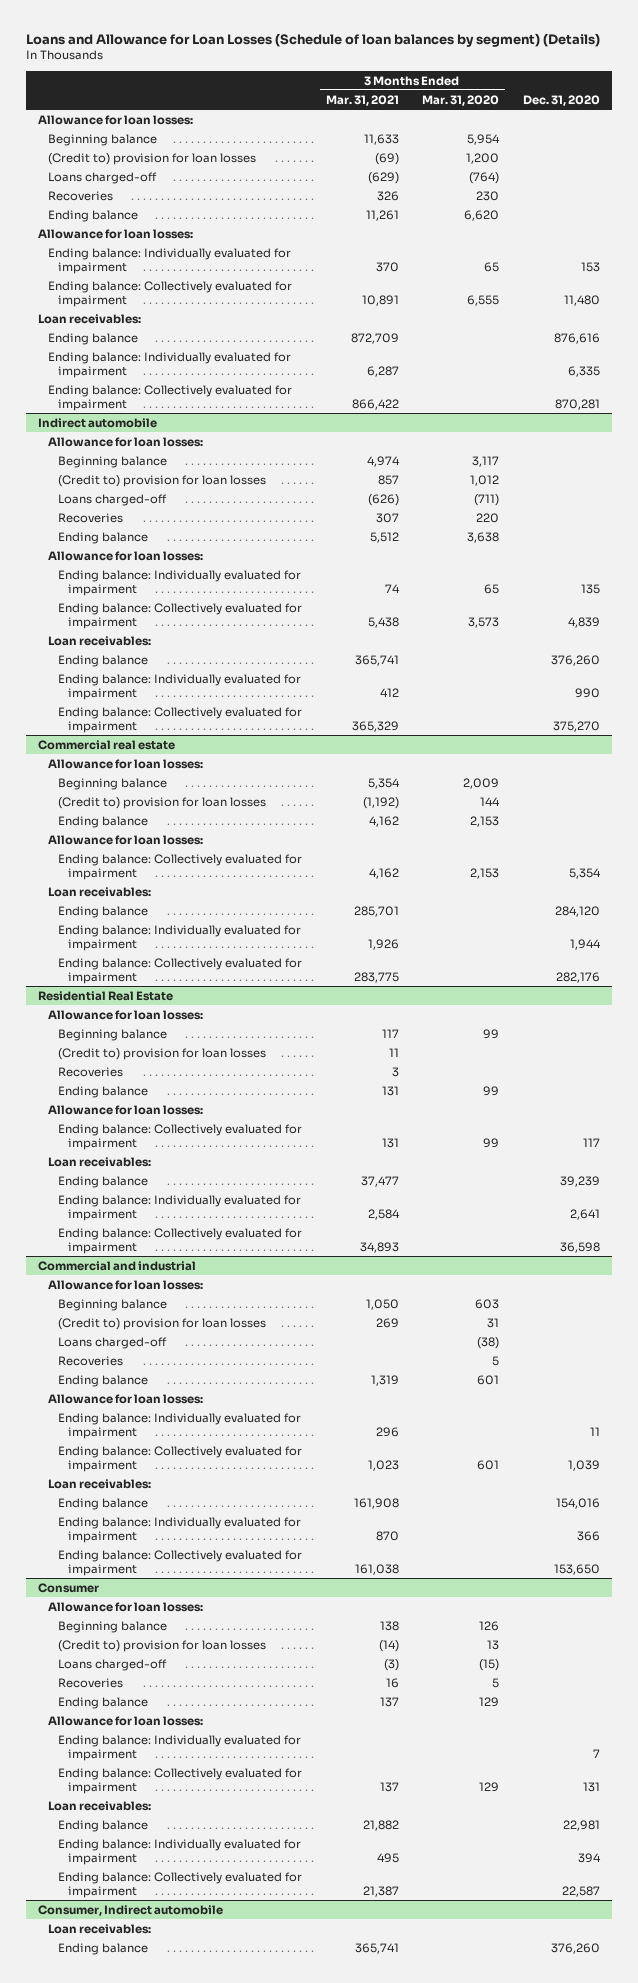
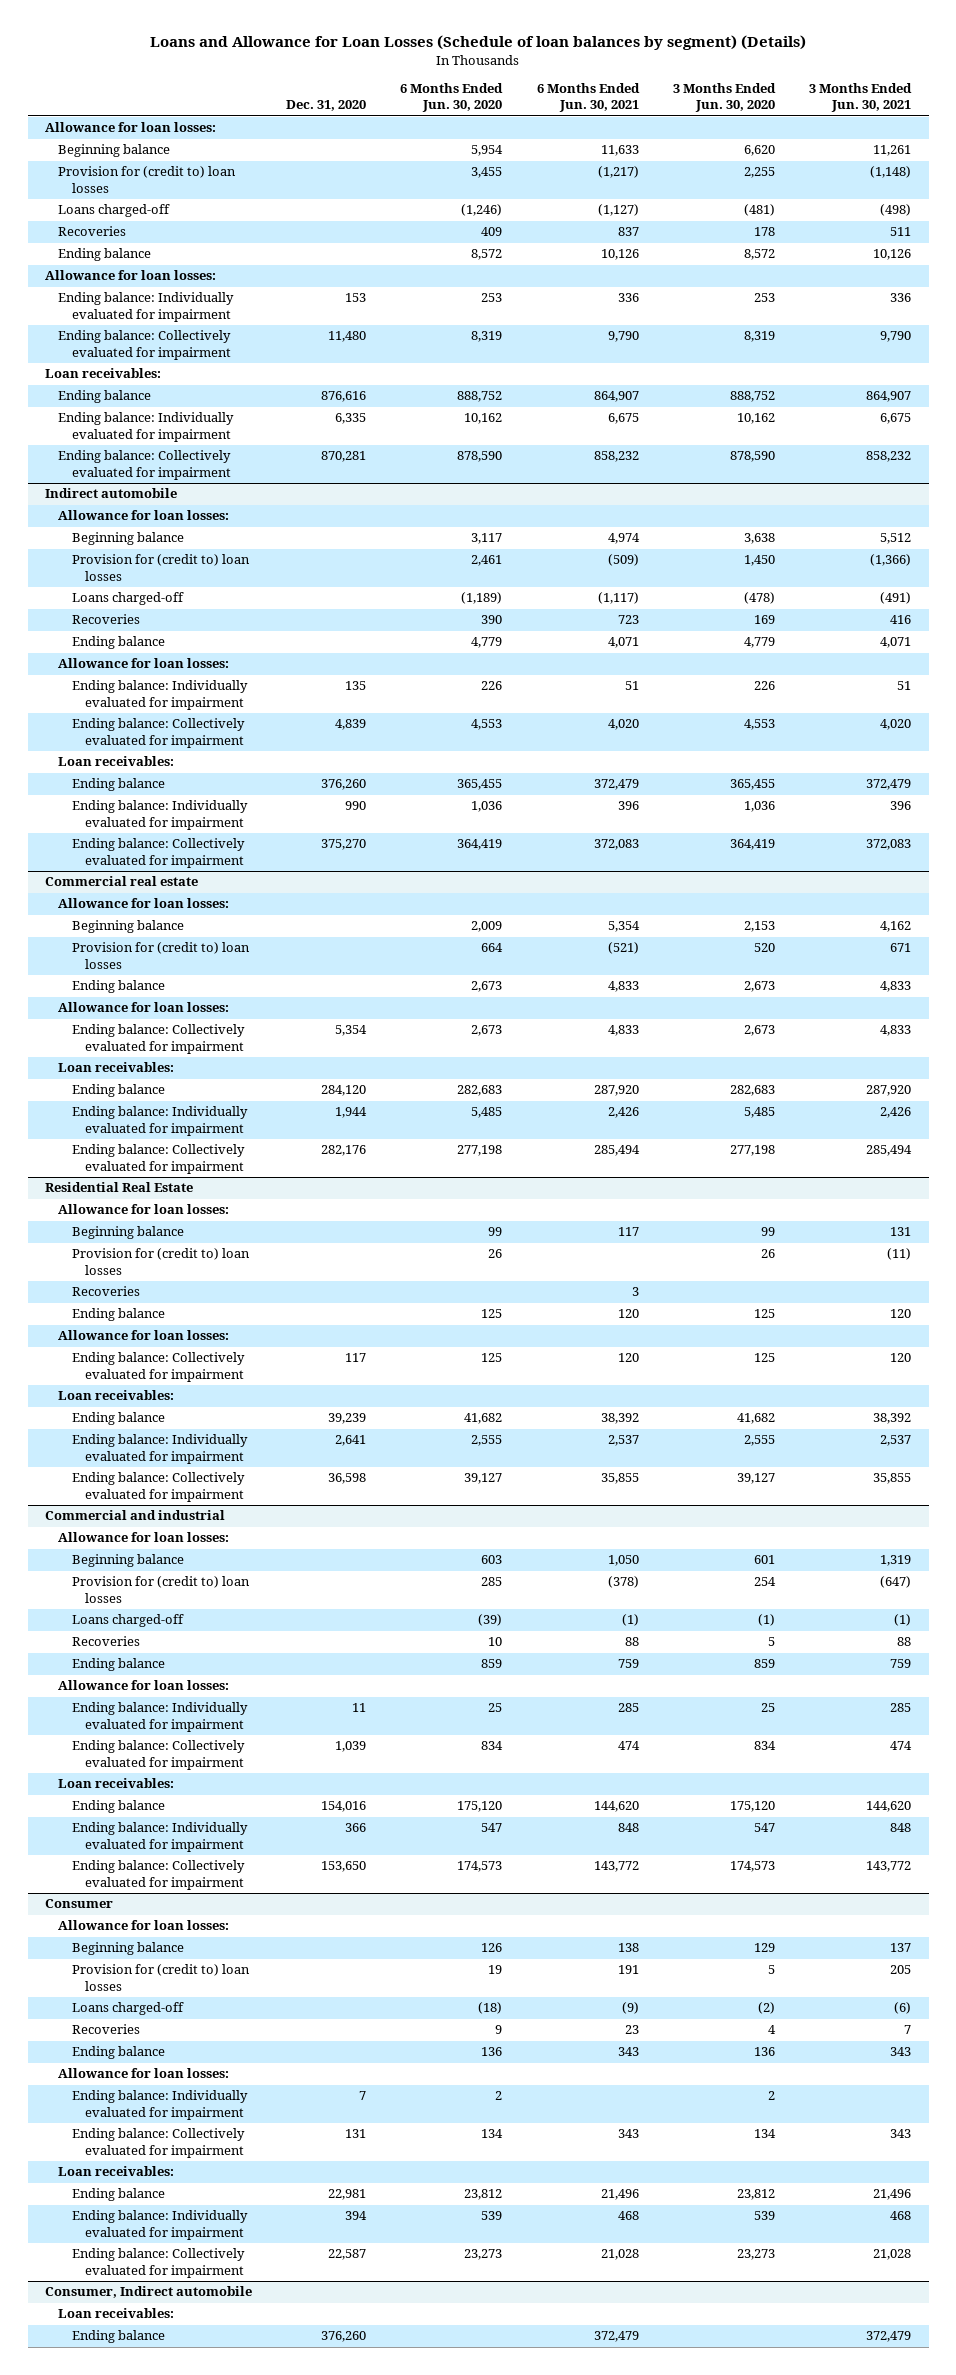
- | 3 Months Ended Mar. 31, 2021 | 3 Months Ended Mar. 31, 2020 | Dec. 31, 2020
+ | Dec. 31, 2020 | 6 Months Ended Jun. 30, 2020 | 6 Months Ended Jun. 30, 2021 | 3 Months Ended Jun. 30, 2020 | 3 Months Ended Jun. 30, 2021
- (Credit to) provision for loan losses | (69) | 1,200 |
+ Provision for (credit to) loan losses | | 3,455 | (1,217) | 2,255 | (1,148)
@ Indirect automobile
- (Credit to) provision for loan losses | 857 | 1,012 |
+ Provision for (credit to) loan losses | | 2,461 | (509) | 1,450 | (1,366)
@ Commercial real estate
- (Credit to) provision for loan losses | (1,192) | 144 |
+ Provision for (credit to) loan losses | | 664 | (521) | 520 | 671
@ Residential Real Estate
- (Credit to) provision for loan losses | 11 | |
+ Provision for (credit to) loan losses | | 26 | | 26 | (11)
@ Commercial and industrial
- (Credit to) provision for loan losses | 269 | 31 |
+ Provision for (credit to) loan losses | | 285 | (378) | 254 | (647)
@ Consumer
- (Credit to) provision for loan losses | (14) | 13 |
+ Provision for (credit to) loan losses | | 19 | 191 | 5 | 205

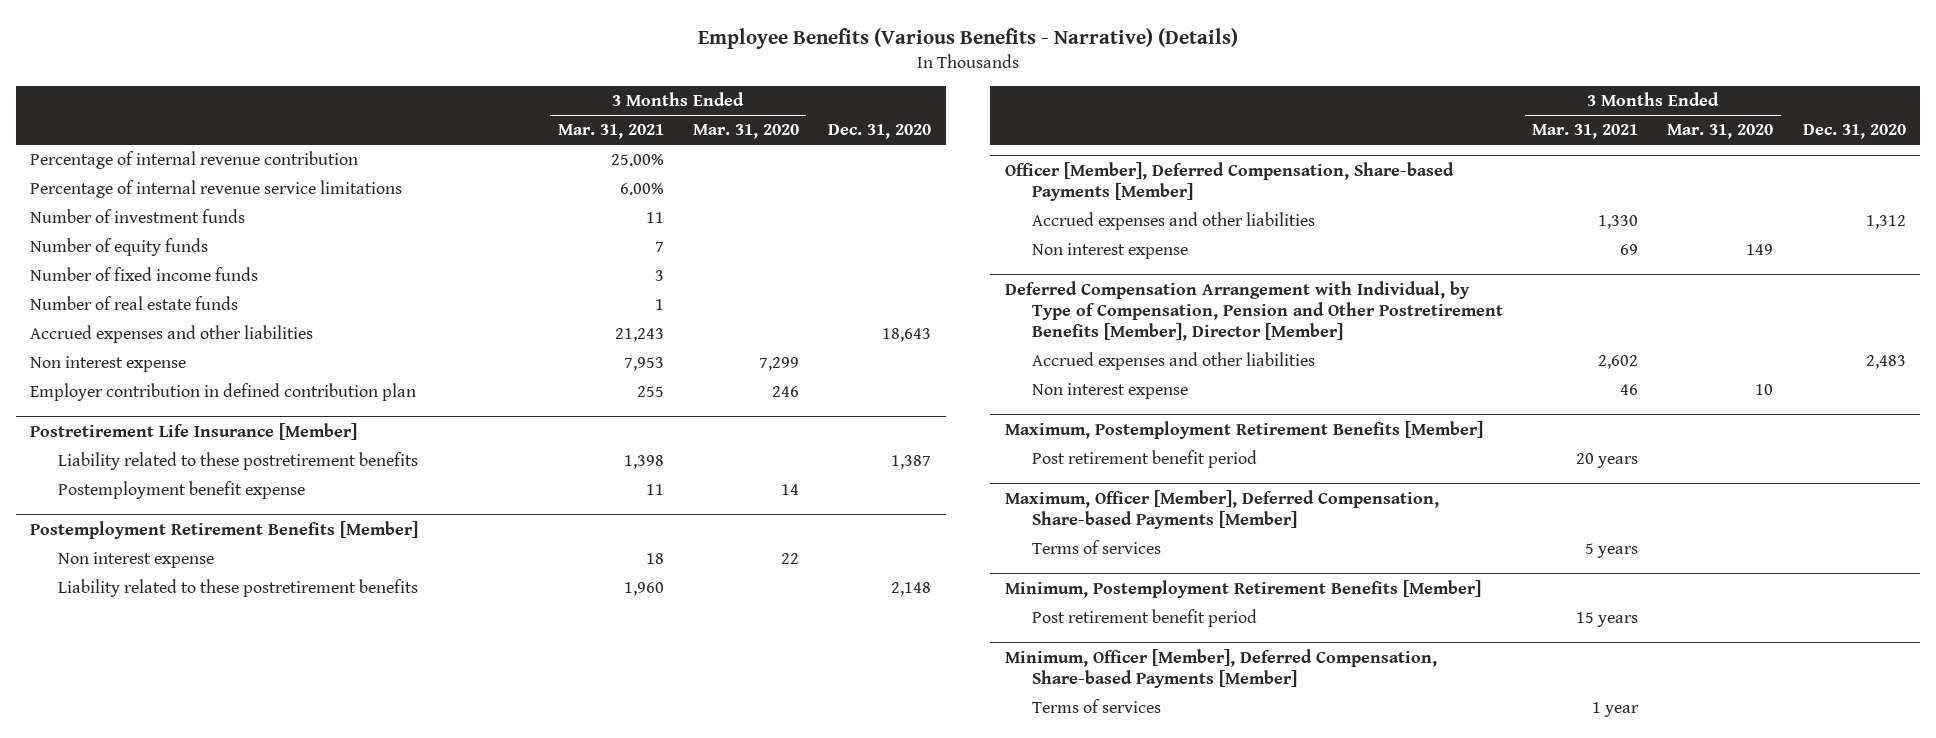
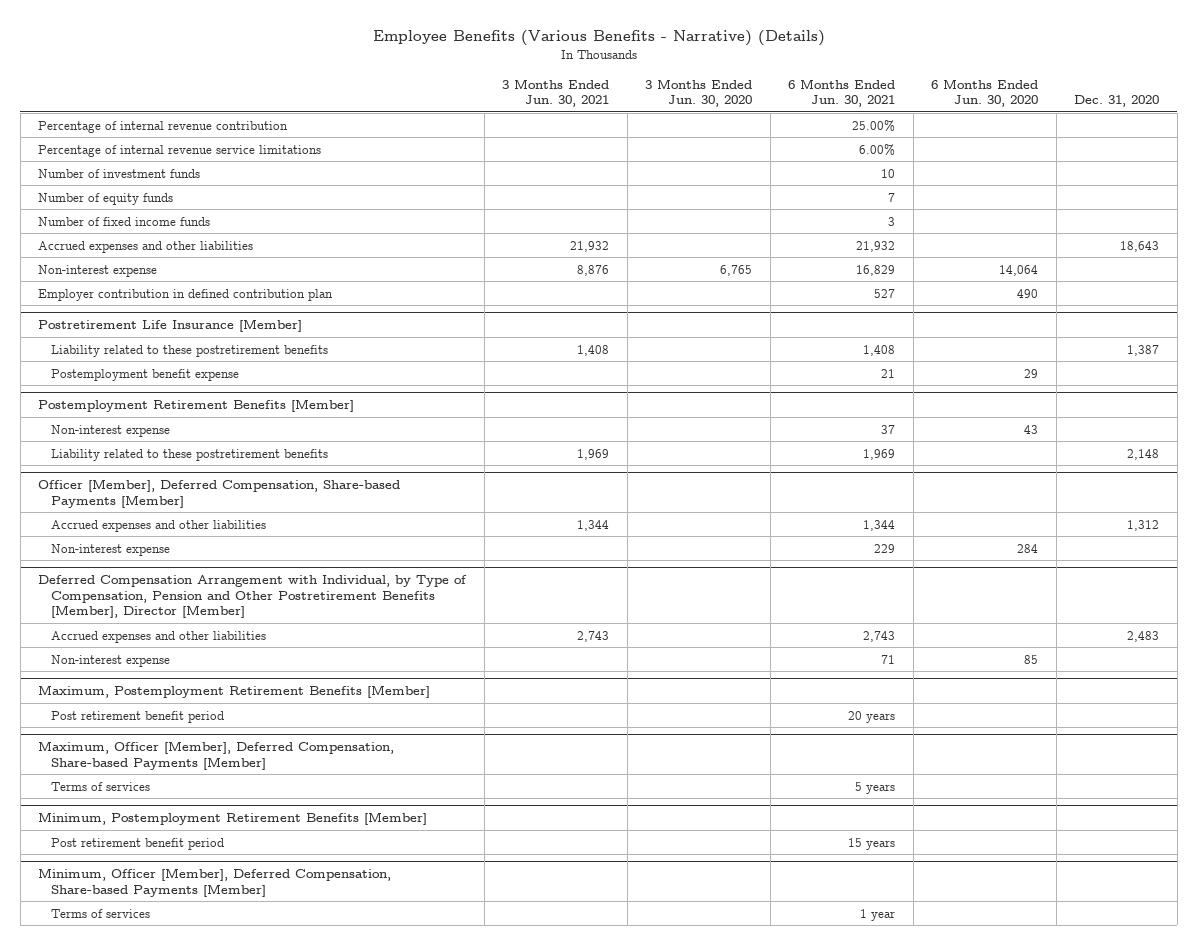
- | 3 Months Ended Mar. 31, 2021 | 3 Months Ended Mar. 31, 2020 | Dec. 31, 2020
+ | 3 Months Ended Jun. 30, 2021 | 3 Months Ended Jun. 30, 2020 | 6 Months Ended Jun. 30, 2021 | 6 Months Ended Jun. 30, 2020 | Dec. 31, 2020
- Number of real estate funds | 1 | |
- Non interest expense | 7,953 | 7,299 |
+ Non-interest expense | 8,876 | 6,765 | 16,829 | 14,064 |
@ Postemployment Retirement Benefits [Member]
- Non interest expense | 18 | 22 |
+ Non-interest expense | | | 37 | 43 |
@ Officer [Member], Deferred Compensation, Share-based Payments [Member]
- Non interest expense | 69 | 149 |
+ Non-interest expense | | | 229 | 284 |
@ Deferred Compensation Arrangement with Individual, by Type of Compensation, Pension and Other Postretirement Benefits [Member], Director [Member]
- Non interest expense | 46 | 10 |
+ Non-interest expense | | | 71 | 85 |

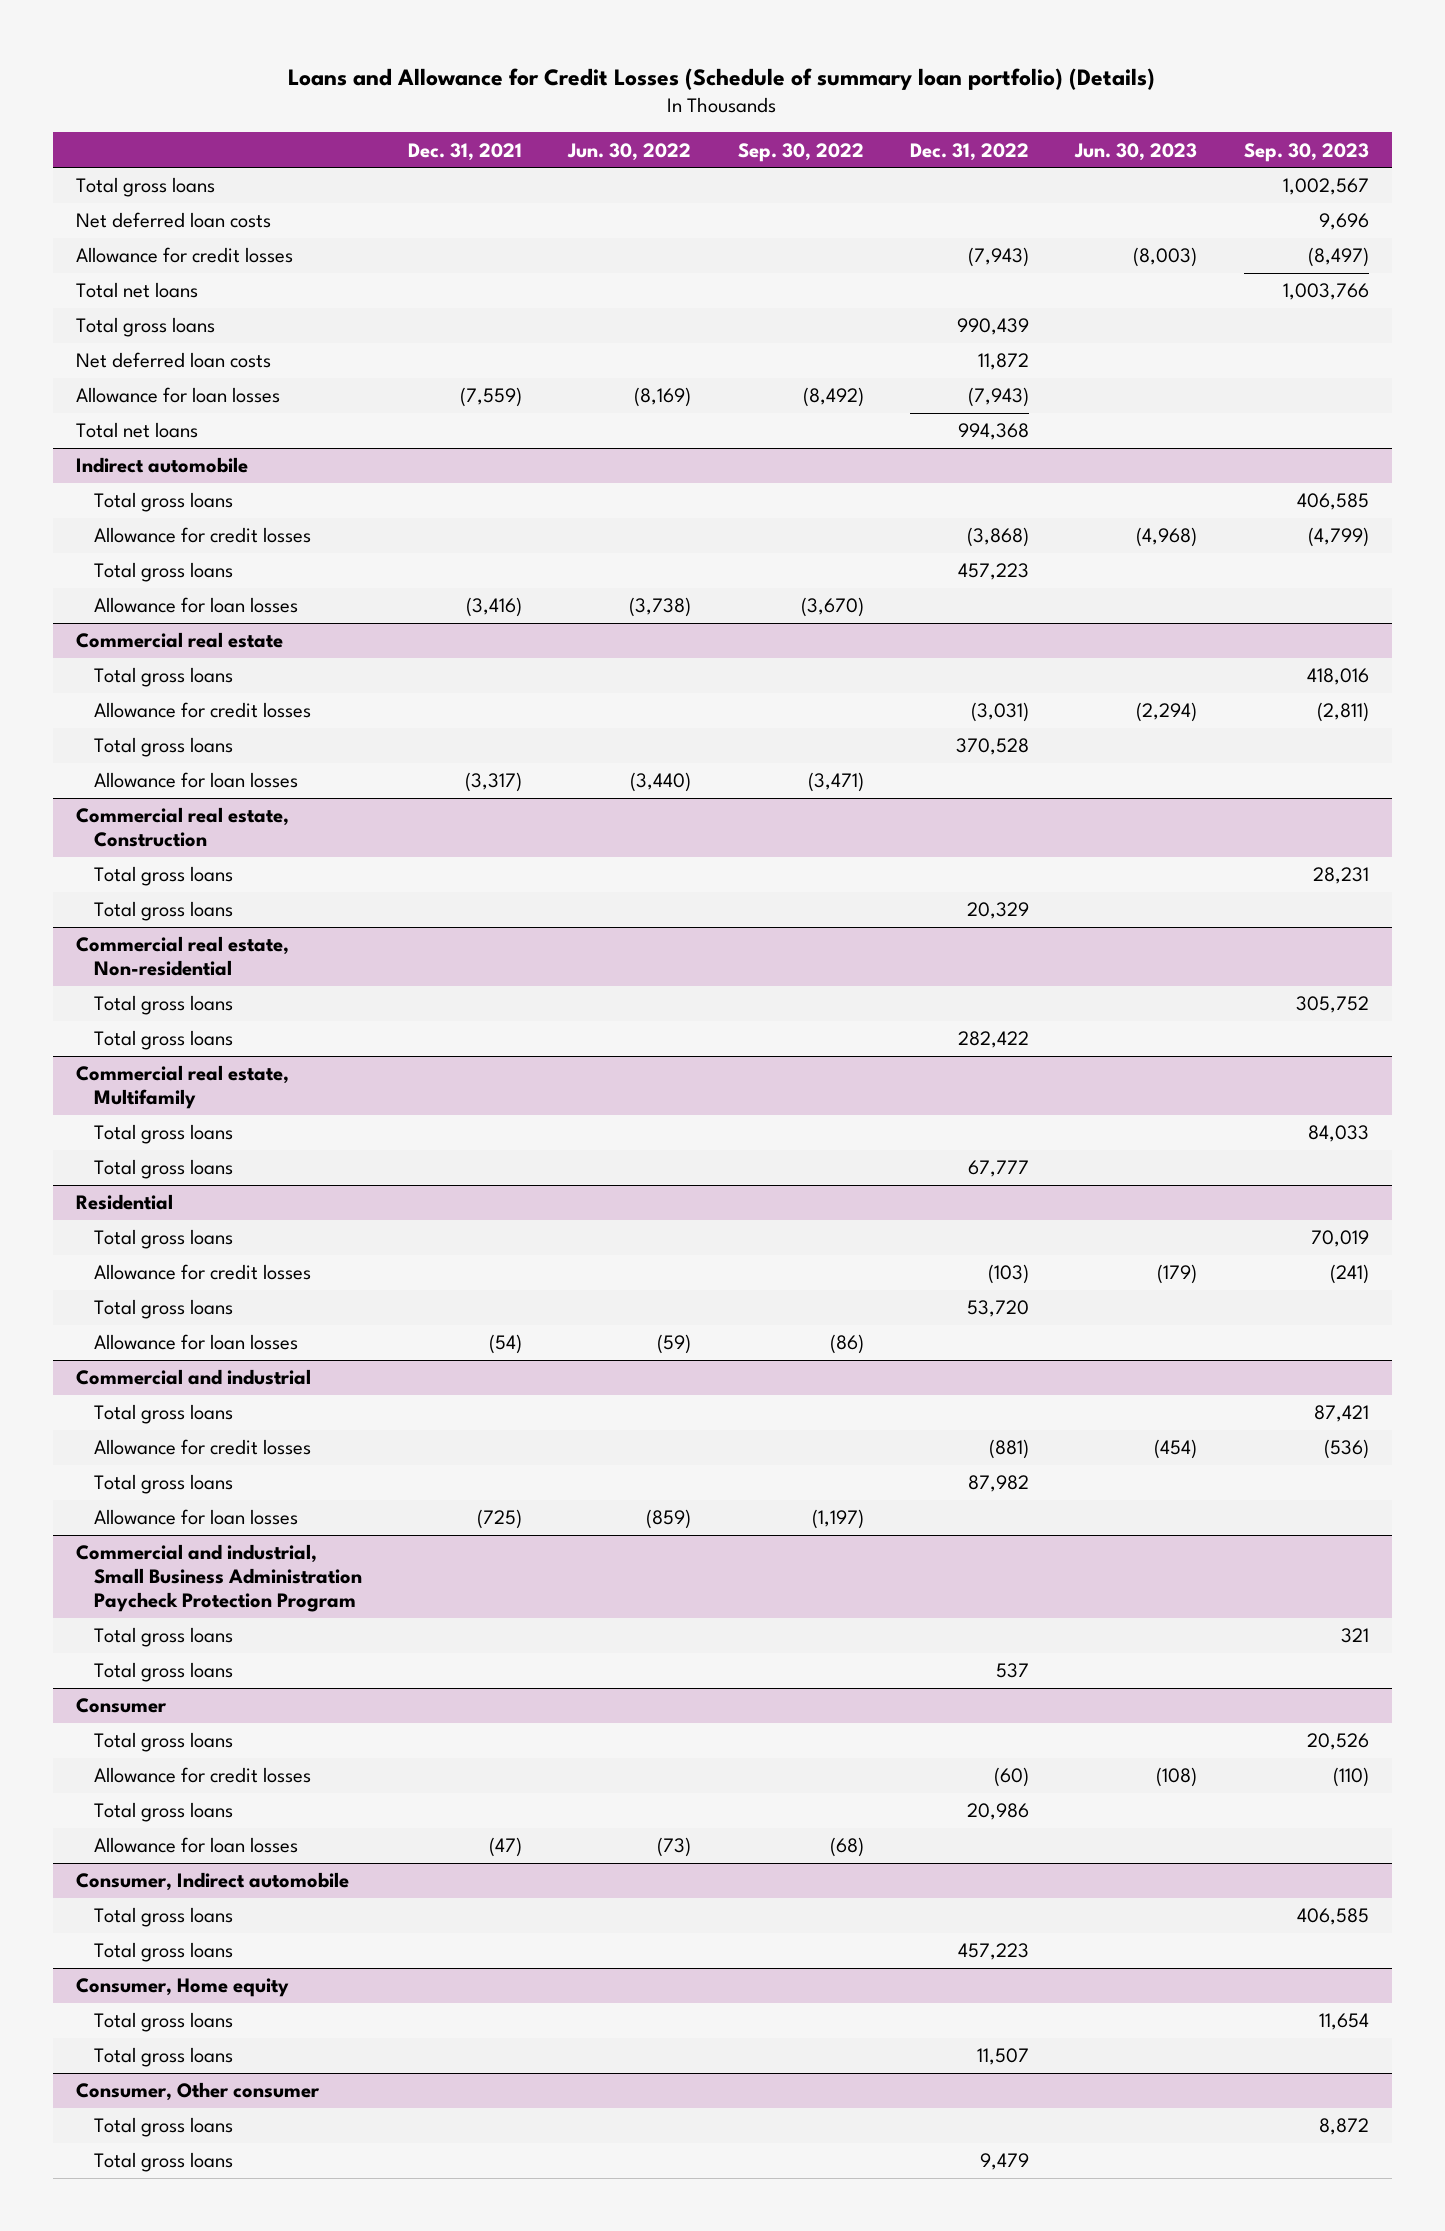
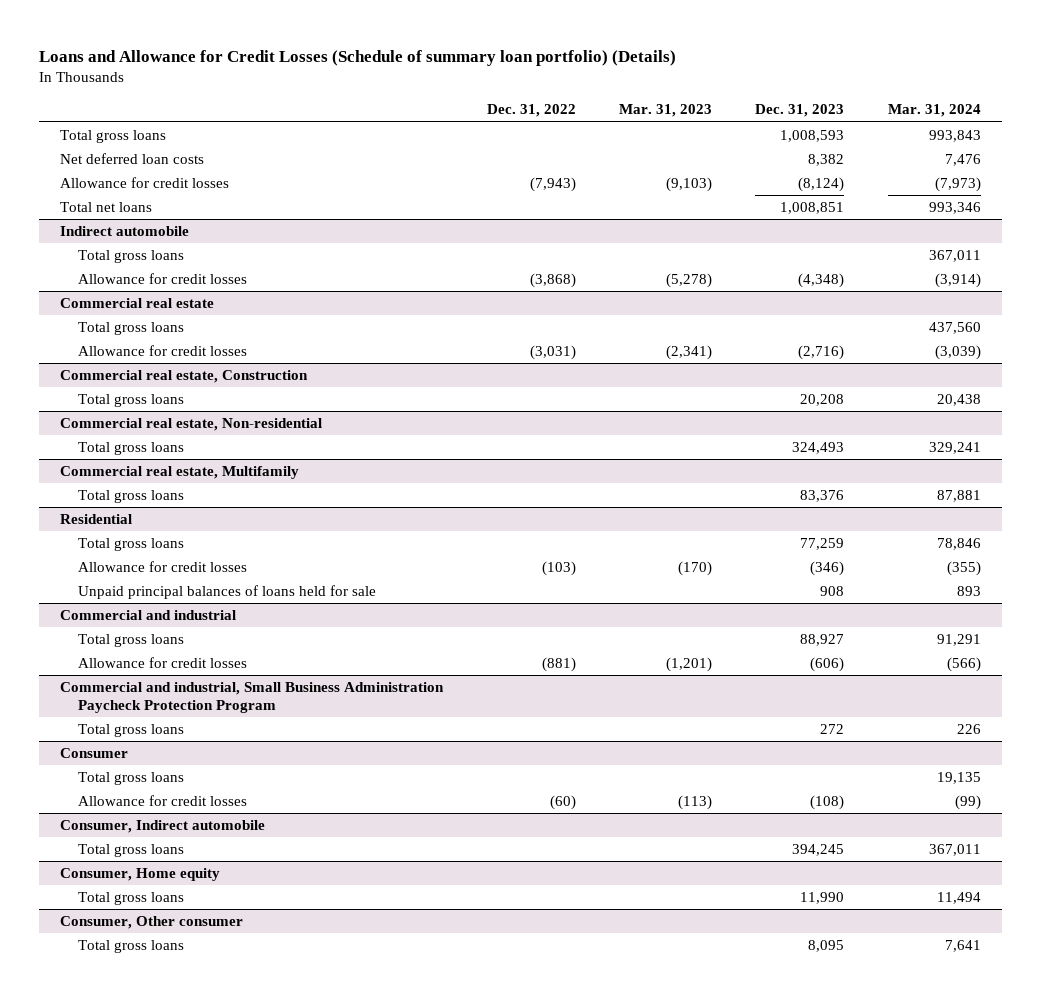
- | Dec. 31, 2021 | Jun. 30, 2022 | Sep. 30, 2022 | Dec. 31, 2022 | Jun. 30, 2023 | Sep. 30, 2023
+ | Dec. 31, 2022 | Mar. 31, 2023 | Dec. 31, 2023 | Mar. 31, 2024
- Total gross loans | | | | 990,439 | |
- Net deferred loan costs | | | | 11,872 | |
- Allowance for loan losses | (7,559) | (8,169) | (8,492) | (7,943) | |
- Total net loans | | | | 994,368 | |
@ Indirect automobile
- Total gross loans | | | | 457,223 | |
- Allowance for loan losses | (3,416) | (3,738) | (3,670) | | |
@ Commercial real estate
- Total gross loans | | | | 370,528 | |
- Allowance for loan losses | (3,317) | (3,440) | (3,471) | | |
@ Commercial real estate, Construction
- Total gross loans | | | | 20,329 | |
@ Commercial real estate, Non-residential
- Total gross loans | | | | 282,422 | |
@ Commercial real estate, Multifamily
- Total gross loans | | | | 67,777 | |
@ Residential
- Total gross loans | | | | 53,720 | |
- Allowance for loan losses | (54) | (59) | (86) | | |
+ Unpaid principal balances of loans held for sale | | | 908 | 893
@ Commercial and industrial
- Total gross loans | | | | 87,982 | |
- Allowance for loan losses | (725) | (859) | (1,197) | | |
@ Commercial and industrial, Small Business Administration Paycheck Protection Program
- Total gross loans | | | | 537 | |
@ Consumer
- Total gross loans | | | | 20,986 | |
- Allowance for loan losses | (47) | (73) | (68) | | |
@ Consumer, Indirect automobile
- Total gross loans | | | | 457,223 | |
@ Consumer, Home equity
- Total gross loans | | | | 11,507 | |
@ Consumer, Other consumer
- Total gross loans | | | | 9,479 | |

